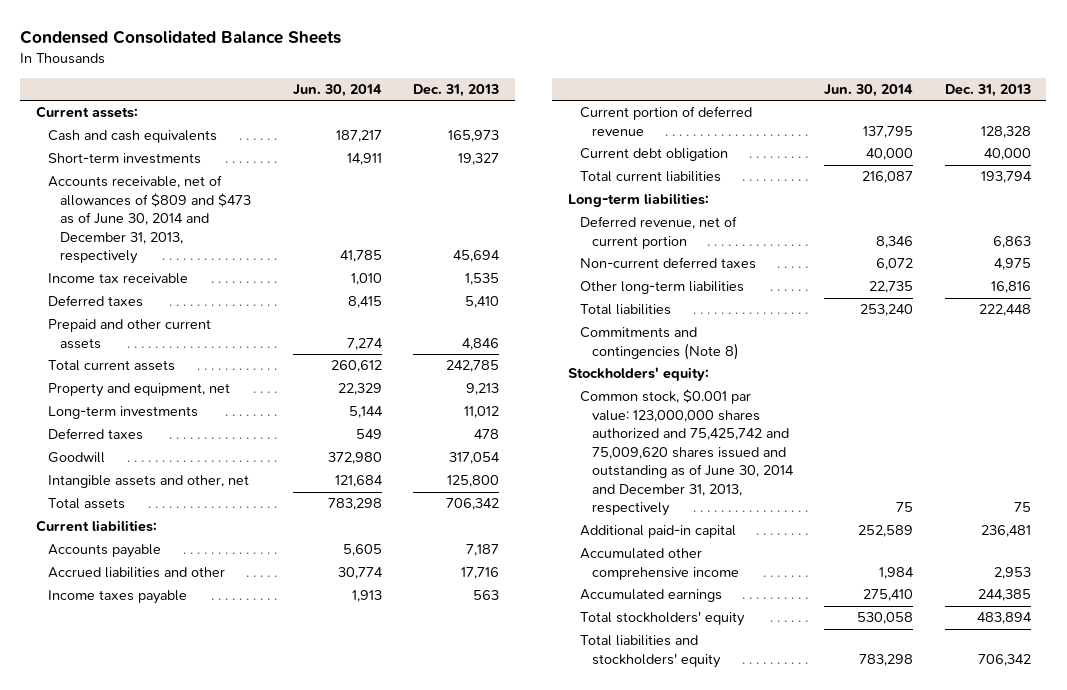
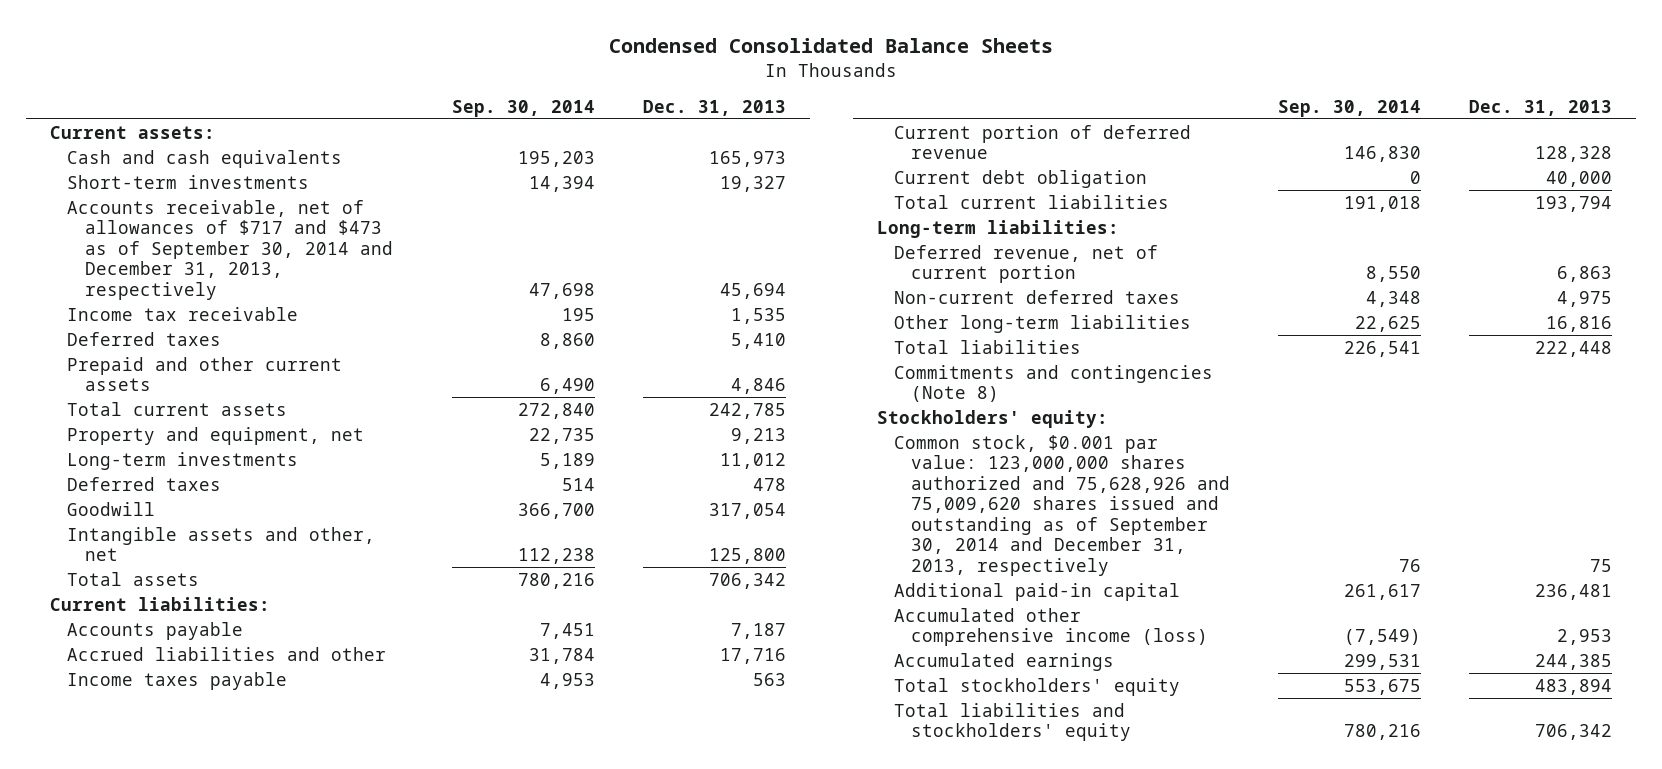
- | Jun. 30, 2014 | Dec. 31, 2013
+ | Sep. 30, 2014 | Dec. 31, 2013
- Accounts receivable, net of allowances of $809 and $473 as of June 30, 2014 and December 31, 2013, respectively | 41,785 | 45,694
+ Accounts receivable, net of allowances of $717 and $473 as of September 30, 2014 and December 31, 2013, respectively | 47,698 | 45,694
- Common stock, $0.001 par value: 123,000,000 shares authorized and 75,425,742 and 75,009,620 shares issued and outstanding as of June 30, 2014 and December 31, 2013, respectively | 75 | 75
+ Common stock, $0.001 par value: 123,000,000 shares authorized and 75,628,926 and 75,009,620 shares issued and outstanding as of September 30, 2014 and December 31, 2013, respectively | 76 | 75
- Accumulated other comprehensive income | 1,984 | 2,953
+ Accumulated other comprehensive income (loss) | (7,549) | 2,953

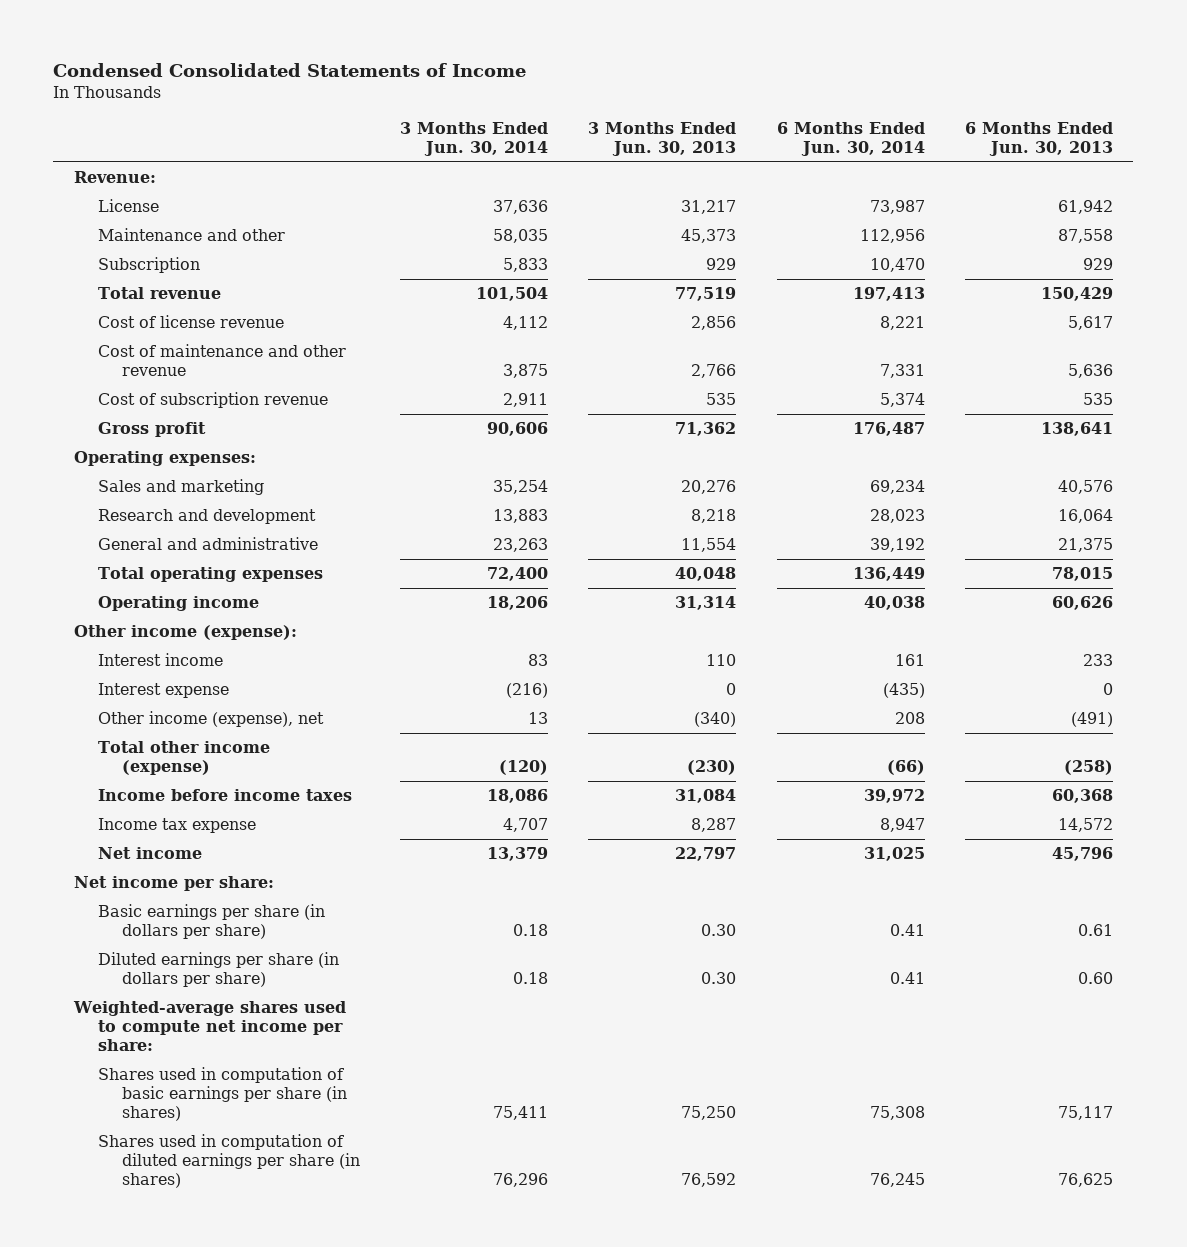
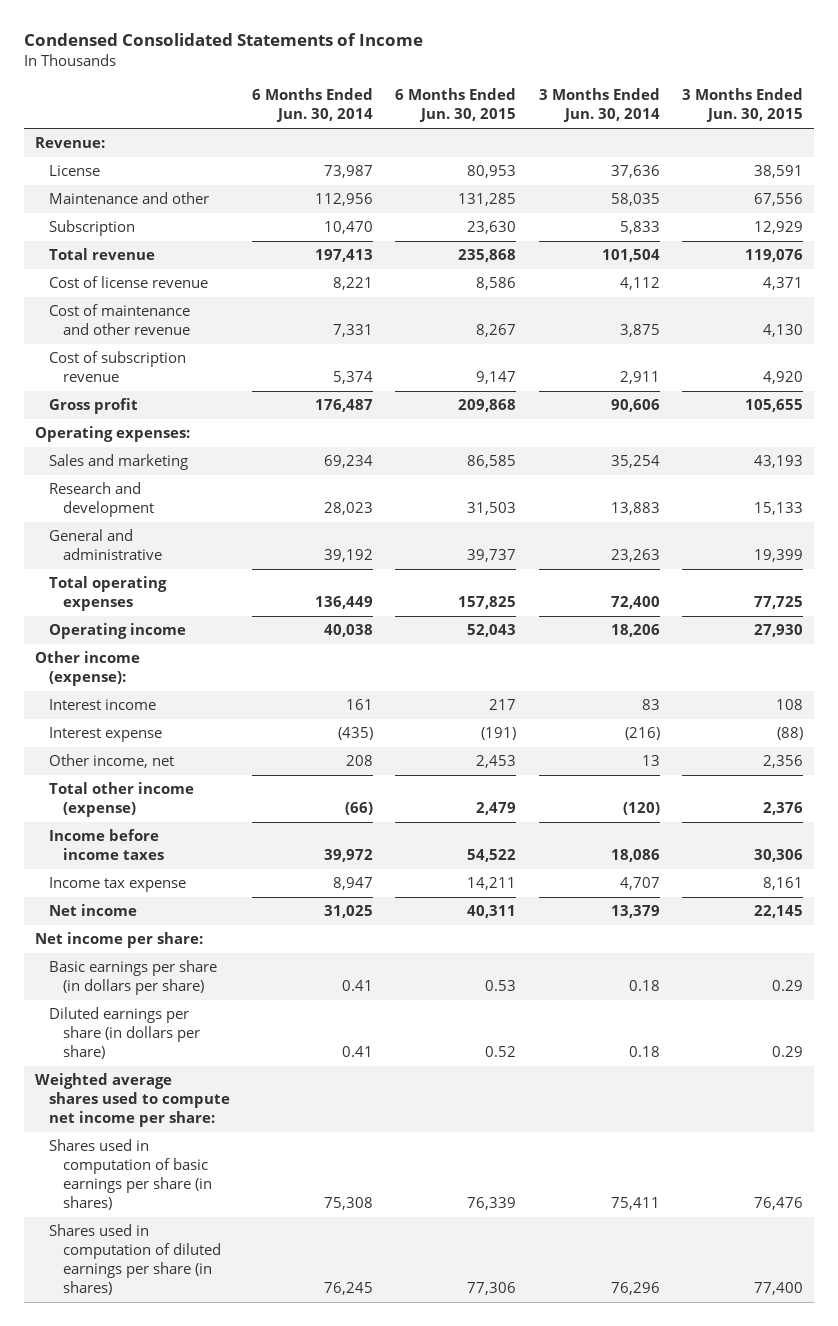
- | 3 Months Ended Jun. 30, 2014 | 3 Months Ended Jun. 30, 2013 | 6 Months Ended Jun. 30, 2014 | 6 Months Ended Jun. 30, 2013
+ | 6 Months Ended Jun. 30, 2014 | 6 Months Ended Jun. 30, 2015 | 3 Months Ended Jun. 30, 2014 | 3 Months Ended Jun. 30, 2015
- Other income (expense), net | 13 | (340) | 208 | (491)
+ Other income, net | 208 | 2,453 | 13 | 2,356
- Weighted-average shares used to compute net income per share:
+ Weighted average shares used to compute net income per share:

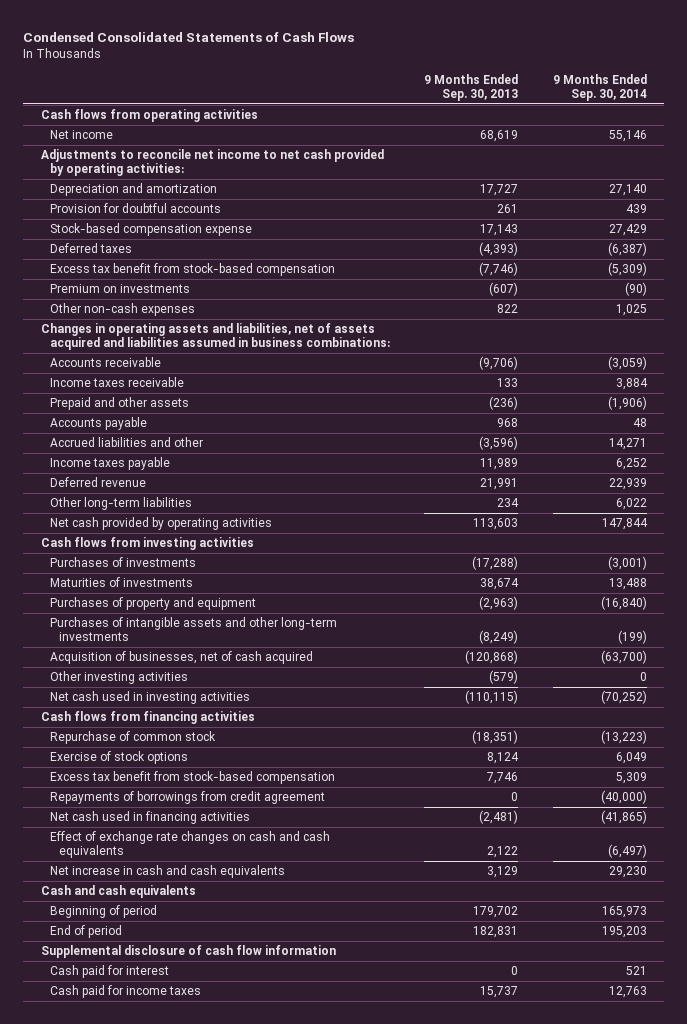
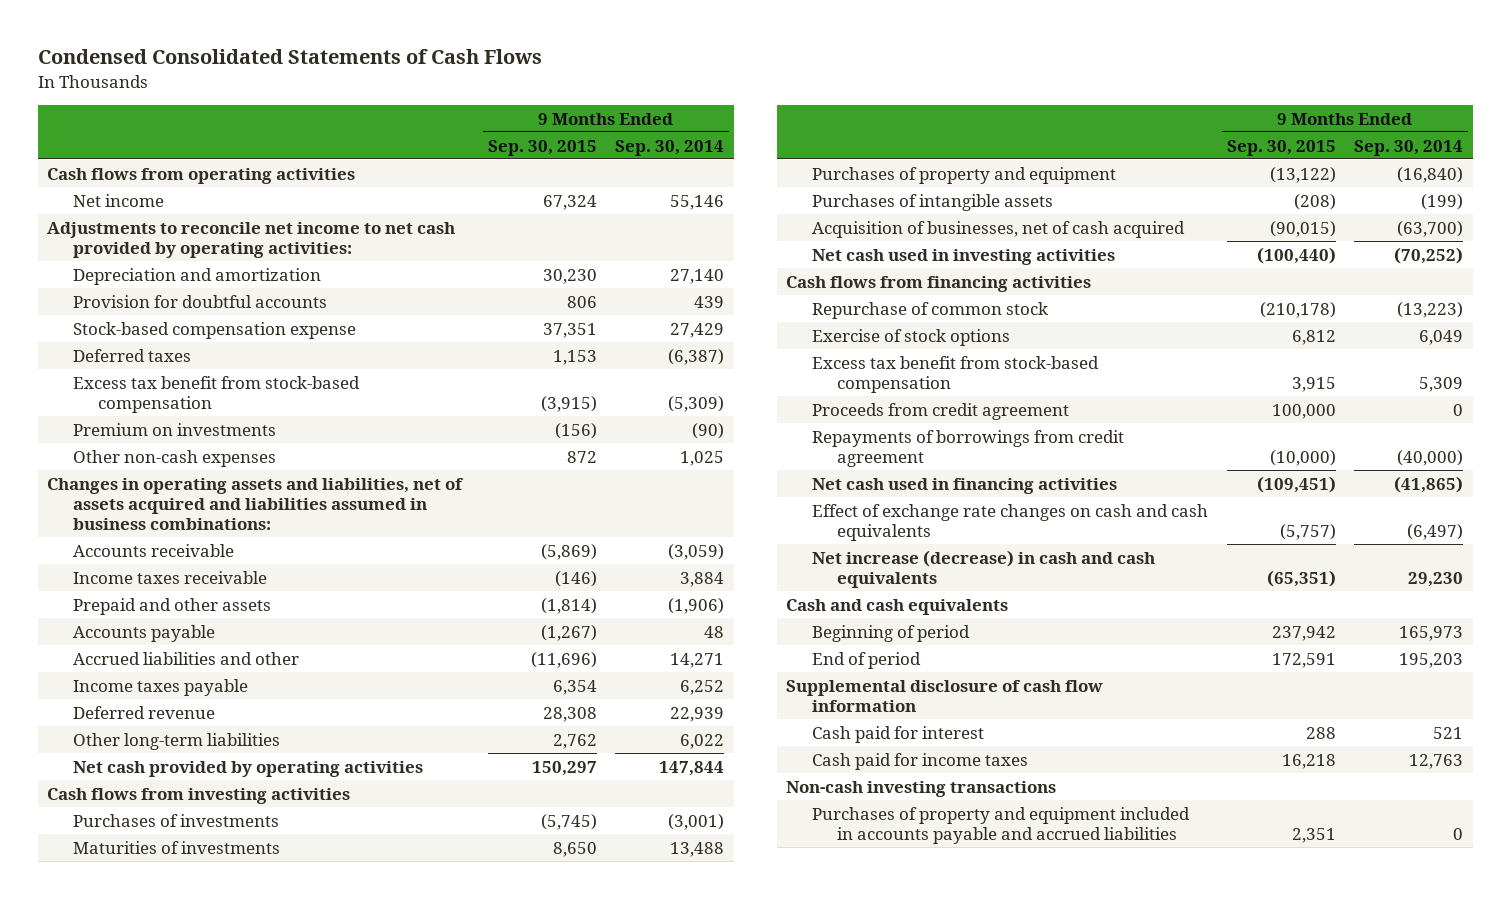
- | 9 Months Ended Sep. 30, 2013 | 9 Months Ended Sep. 30, 2014
+ | 9 Months Ended Sep. 30, 2015 | 9 Months Ended Sep. 30, 2014
- Purchases of intangible assets and other long-term investments | (8,249) | (199)
+ Purchases of intangible assets | (208) | (199)
- Other investing activities | (579) | 0
+ Proceeds from credit agreement | 100,000 | 0
- Net increase in cash and cash equivalents | 3,129 | 29,230
+ Net increase (decrease) in cash and cash equivalents | (65,351) | 29,230
+ Non-cash investing transactions
+ Purchases of property and equipment included in accounts payable and accrued liabilities | 2,351 | 0

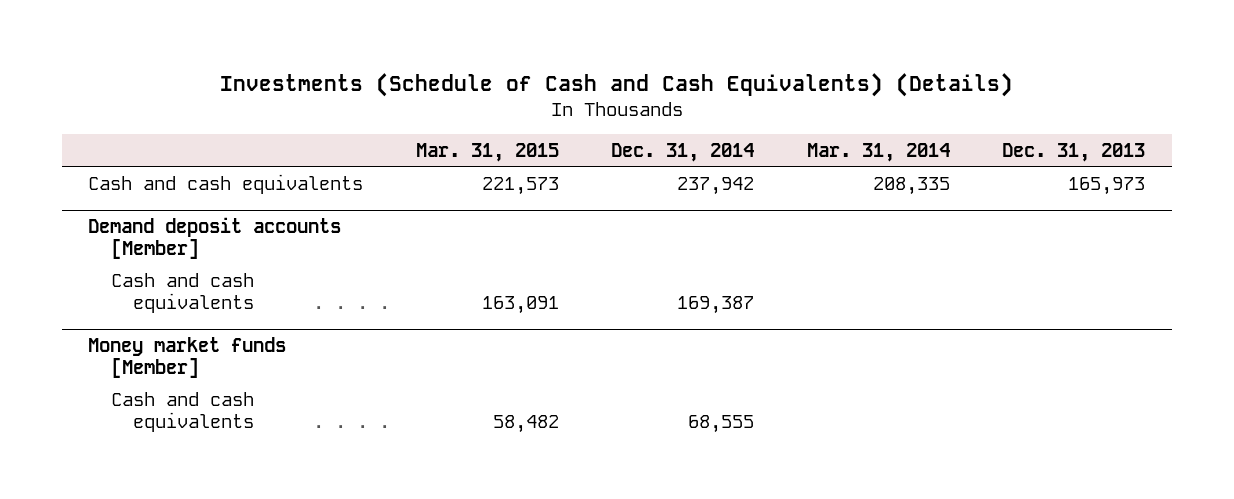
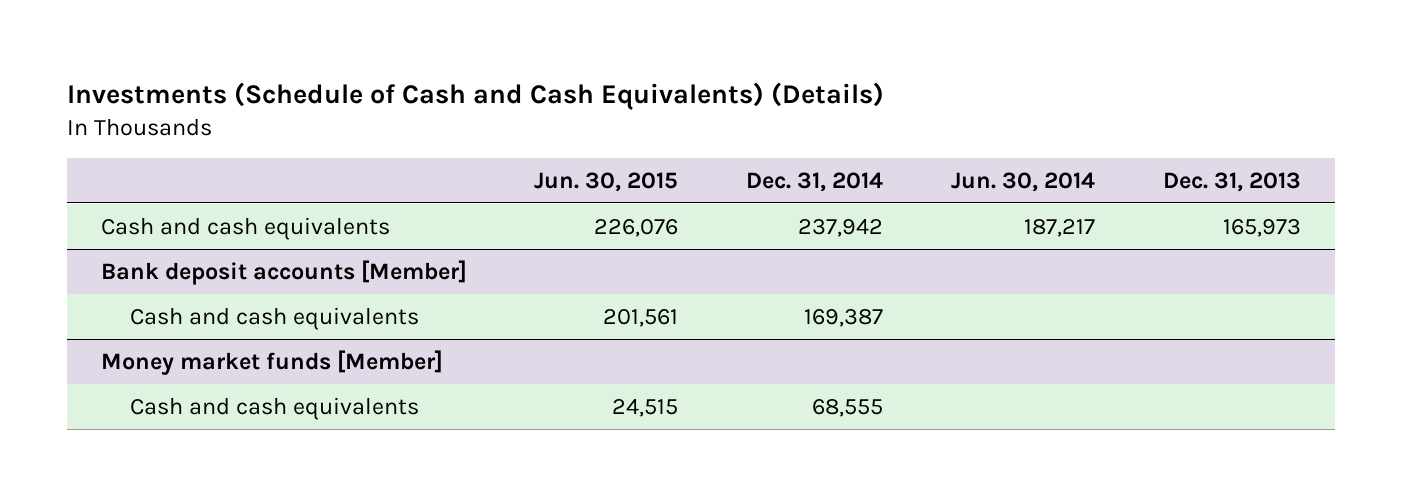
- | Mar. 31, 2015 | Dec. 31, 2014 | Mar. 31, 2014 | Dec. 31, 2013
+ | Jun. 30, 2015 | Dec. 31, 2014 | Jun. 30, 2014 | Dec. 31, 2013
- Demand deposit accounts [Member]
+ Bank deposit accounts [Member]

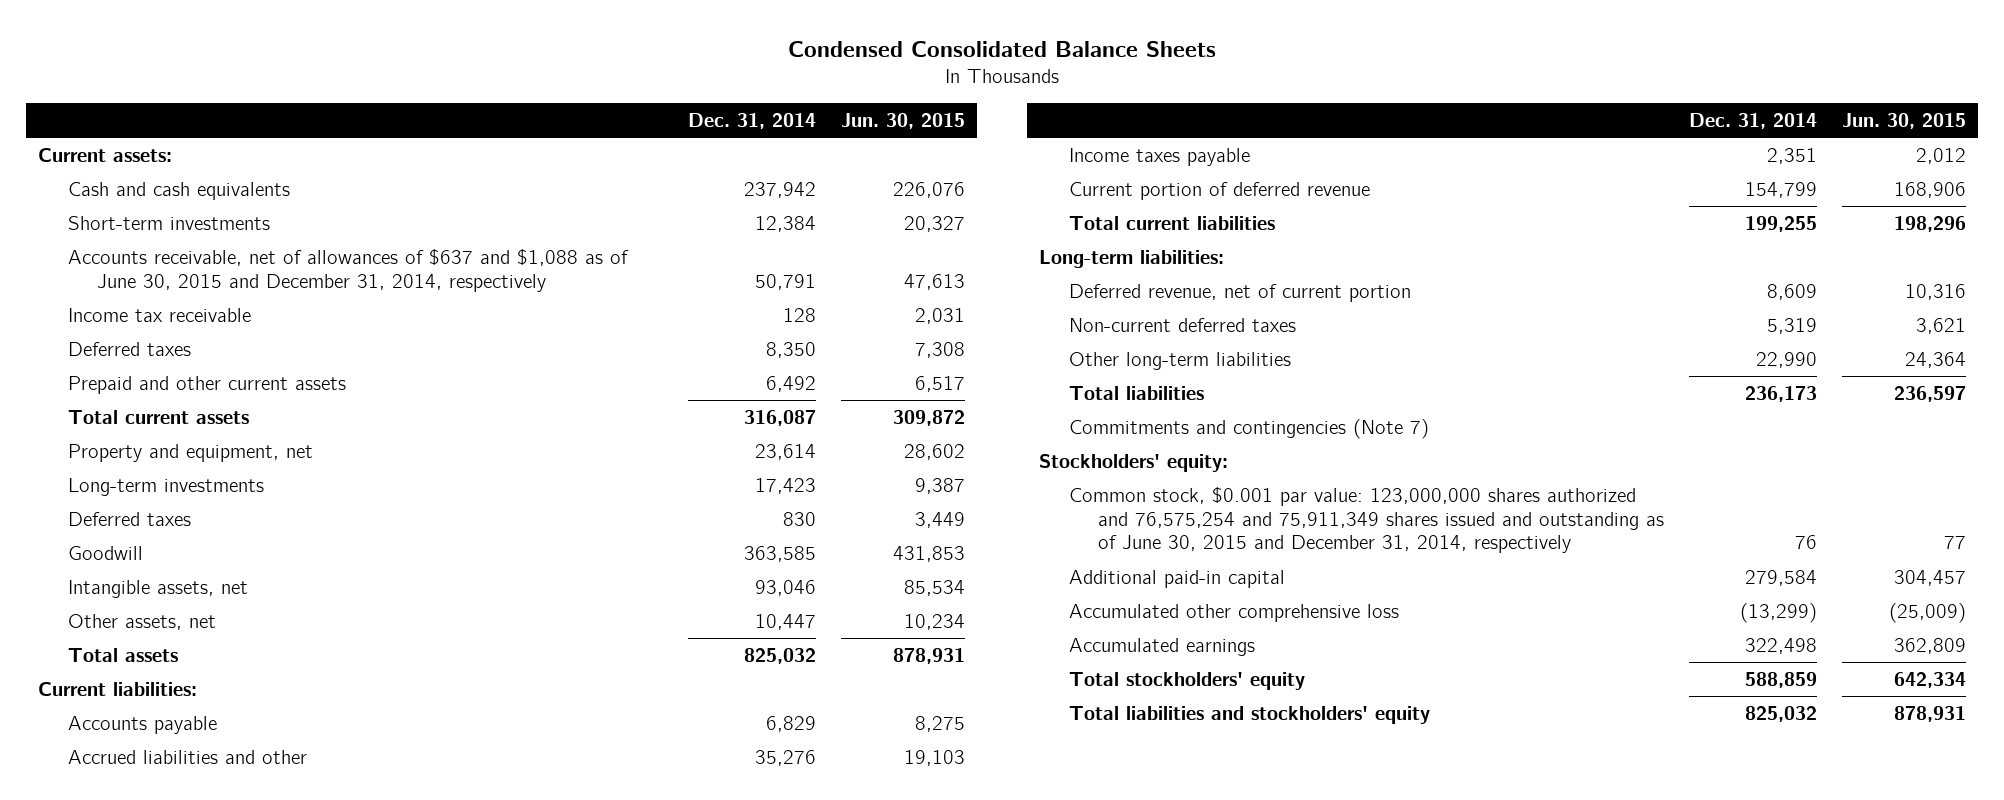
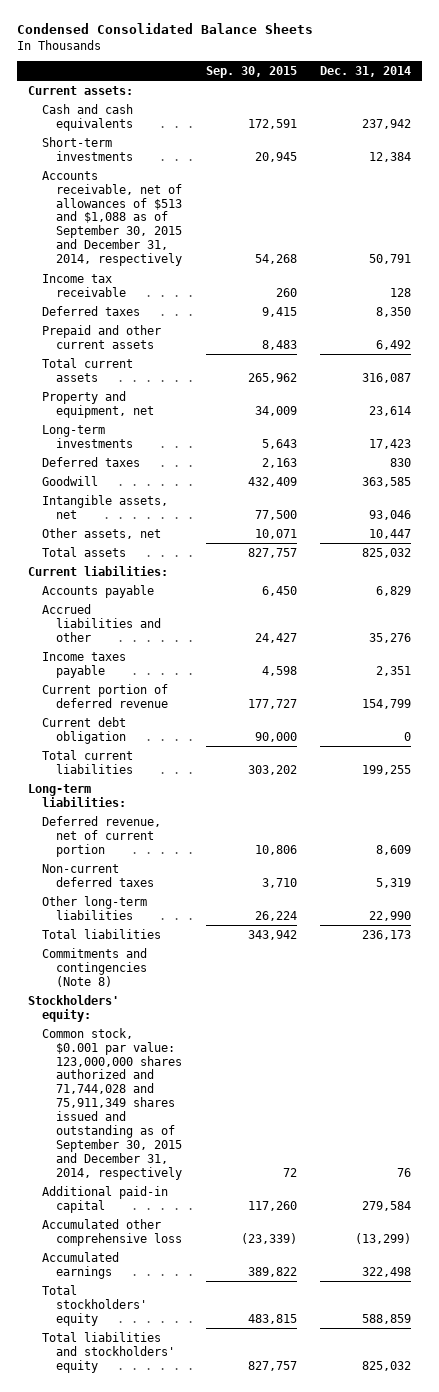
- | Dec. 31, 2014 | Jun. 30, 2015
+ | Sep. 30, 2015 | Dec. 31, 2014
- Accounts receivable, net of allowances of $637 and $1,088 as of June 30, 2015 and December 31, 2014, respectively | 50,791 | 47,613
+ Accounts receivable, net of allowances of $513 and $1,088 as of September 30, 2015 and December 31, 2014, respectively | 54,268 | 50,791
+ Current debt obligation | 90,000 | 0
- Commitments and contingencies (Note 7)
+ Commitments and contingencies (Note 8)
- Common stock, $0.001 par value: 123,000,000 shares authorized and 76,575,254 and 75,911,349 shares issued and outstanding as of June 30, 2015 and December 31, 2014, respectively | 76 | 77
+ Common stock, $0.001 par value: 123,000,000 shares authorized and 71,744,028 and 75,911,349 shares issued and outstanding as of September 30, 2015 and December 31, 2014, respectively | 72 | 76

